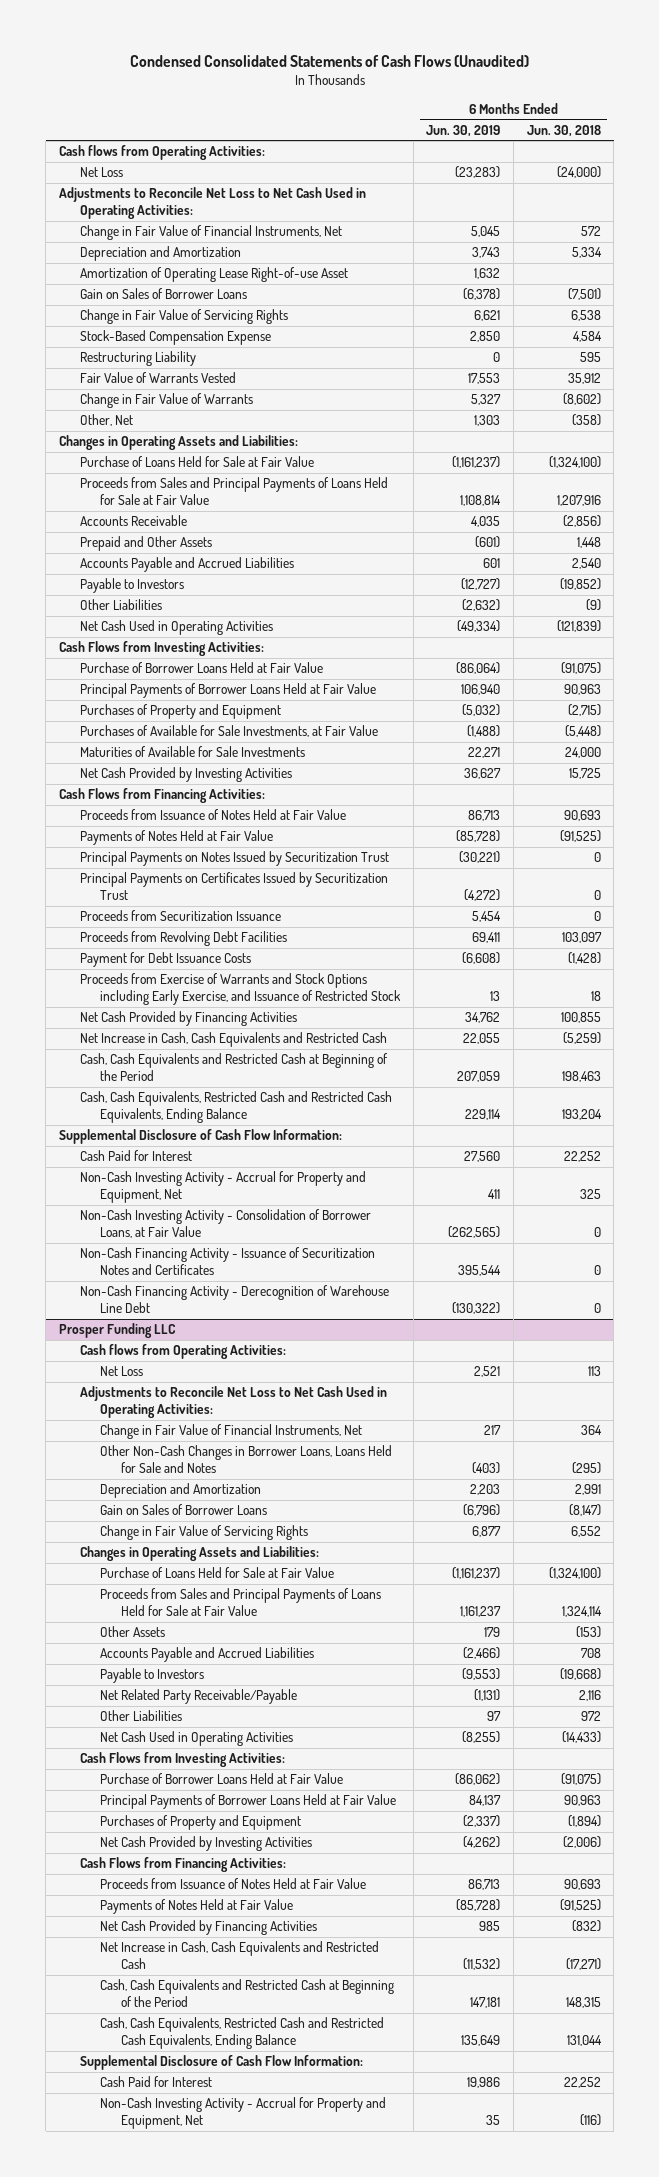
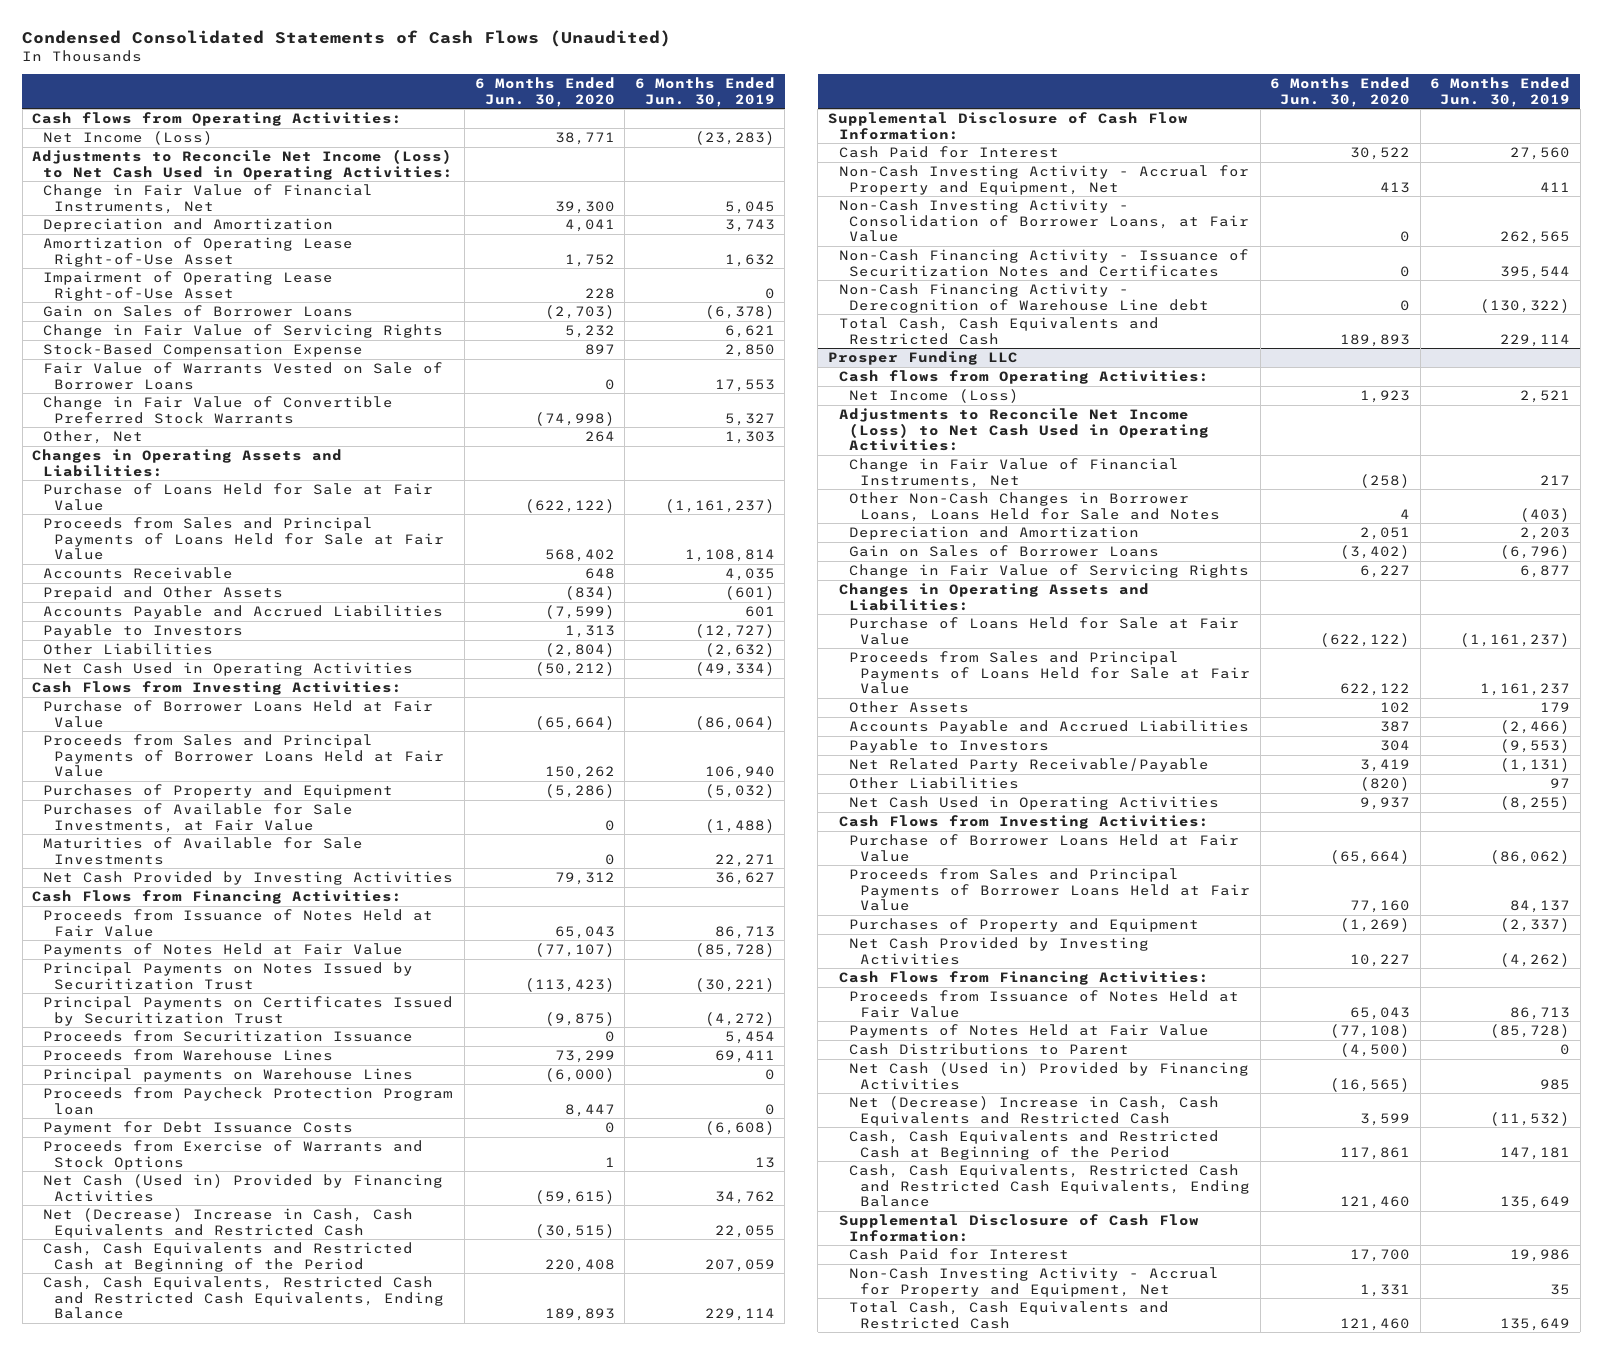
- | 6 Months Ended Jun. 30, 2019 | 6 Months Ended Jun. 30, 2018
+ | 6 Months Ended Jun. 30, 2020 | 6 Months Ended Jun. 30, 2019
- Net Loss | (23,283) | (24,000)
- Adjustments to Reconcile Net Loss to Net Cash Used in Operating Activities:
+ Net Income (Loss) | 38,771 | (23,283)
+ Adjustments to Reconcile Net Income (Loss) to Net Cash Used in Operating Activities:
- Amortization of Operating Lease Right-of-use Asset | 1,632 |
+ Amortization of Operating Lease Right-of-Use Asset | 1,752 | 1,632
+ Impairment of Operating Lease Right-of-Use Asset | 228 | 0
- Restructuring Liability | 0 | 595
- Fair Value of Warrants Vested | 17,553 | 35,912
- Change in Fair Value of Warrants | 5,327 | (8,602)
+ Fair Value of Warrants Vested on Sale of Borrower Loans | 0 | 17,553
+ Change in Fair Value of Convertible Preferred Stock Warrants | (74,998) | 5,327
- Principal Payments of Borrower Loans Held at Fair Value | 106,940 | 90,963
+ Proceeds from Sales and Principal Payments of Borrower Loans Held at Fair Value | 150,262 | 106,940
- Proceeds from Revolving Debt Facilities | 69,411 | 103,097
+ Proceeds from Warehouse Lines | 73,299 | 69,411
+ Principal payments on Warehouse Lines | (6,000) | 0
+ Proceeds from Paycheck Protection Program loan | 8,447 | 0
- Proceeds from Exercise of Warrants and Stock Options including Early Exercise, and Issuance of Restricted Stock | 13 | 18
- Net Cash Provided by Financing Activities | 34,762 | 100,855
- Net Increase in Cash, Cash Equivalents and Restricted Cash | 22,055 | (5,259)
+ Proceeds from Exercise of Warrants and Stock Options | 1 | 13
+ Net Cash (Used in) Provided by Financing Activities | (59,615) | 34,762
+ Net (Decrease) Increase in Cash, Cash Equivalents and Restricted Cash | (30,515) | 22,055
- Non-Cash Investing Activity - Consolidation of Borrower Loans, at Fair Value | (262,565) | 0
+ Non-Cash Investing Activity - Consolidation of Borrower Loans, at Fair Value | 0 | 262,565
- Non-Cash Financing Activity - Derecognition of Warehouse Line Debt | (130,322) | 0
+ Non-Cash Financing Activity - Derecognition of Warehouse Line debt | 0 | (130,322)
+ Total Cash, Cash Equivalents and Restricted Cash | 189,893 | 229,114
@ Prosper Funding LLC
- Net Loss | 2,521 | 113
- Adjustments to Reconcile Net Loss to Net Cash Used in Operating Activities:
+ Net Income (Loss) | 1,923 | 2,521
+ Adjustments to Reconcile Net Income (Loss) to Net Cash Used in Operating Activities:
- Principal Payments of Borrower Loans Held at Fair Value | 84,137 | 90,963
+ Proceeds from Sales and Principal Payments of Borrower Loans Held at Fair Value | 77,160 | 84,137
- Net Cash Provided by Financing Activities | 985 | (832)
- Net Increase in Cash, Cash Equivalents and Restricted Cash | (11,532) | (17,271)
+ Cash Distributions to Parent | (4,500) | 0
+ Net Cash (Used in) Provided by Financing Activities | (16,565) | 985
+ Net (Decrease) Increase in Cash, Cash Equivalents and Restricted Cash | 3,599 | (11,532)
+ Total Cash, Cash Equivalents and Restricted Cash | 121,460 | 135,649

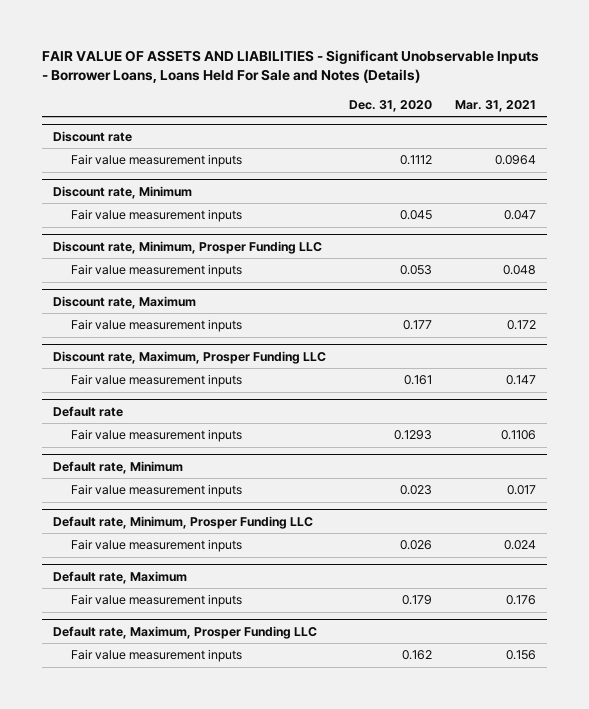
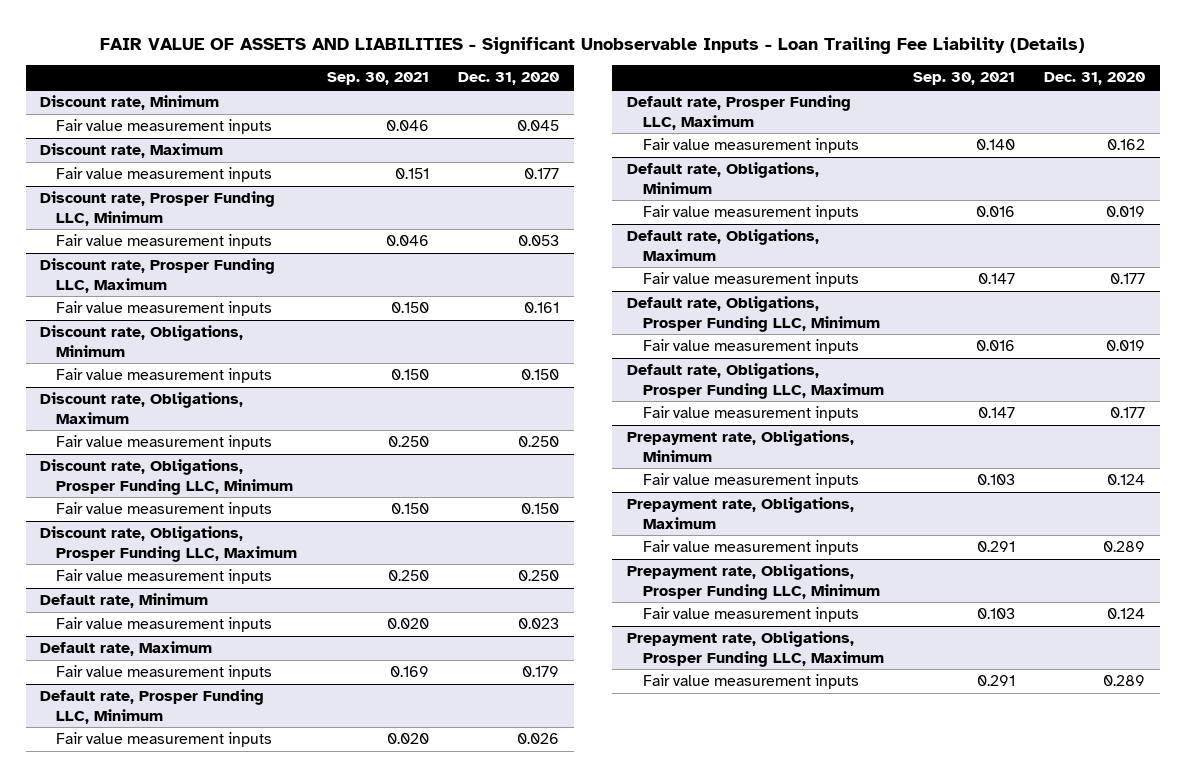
- FAIR VALUE OF ASSETS AND LIABILITIES - Significant Unobservable Inputs - Borrower Loans, Loans Held For Sale and Notes (Details)
+ FAIR VALUE OF ASSETS AND LIABILITIES - Significant Unobservable Inputs - Loan Trailing Fee Liability (Details)
- | Dec. 31, 2020 | Mar. 31, 2021
+ | Sep. 30, 2021 | Dec. 31, 2020
- Discount rate
- Fair value measurement inputs | 0.1112 | 0.0964
- Discount rate, Minimum, Prosper Funding LLC
- Fair value measurement inputs | 0.053 | 0.048
- Discount rate, Maximum, Prosper Funding LLC
+ Discount rate, Prosper Funding LLC, Minimum
+ Fair value measurement inputs | 0.046 | 0.053
+ Discount rate, Prosper Funding LLC, Maximum
- Default rate
- Fair value measurement inputs | 0.1293 | 0.1106
+ Discount rate, Obligations, Minimum
+ Fair value measurement inputs | 0.150 | 0.150
+ Discount rate, Obligations, Maximum
+ Fair value measurement inputs | 0.250 | 0.250
+ Discount rate, Obligations, Prosper Funding LLC, Minimum
+ Fair value measurement inputs | 0.150 | 0.150
+ Discount rate, Obligations, Prosper Funding LLC, Maximum
+ Fair value measurement inputs | 0.250 | 0.250
- Default rate, Minimum, Prosper Funding LLC
- Fair value measurement inputs | 0.026 | 0.024
- Default rate, Maximum, Prosper Funding LLC
+ Default rate, Prosper Funding LLC, Minimum
+ Fair value measurement inputs | 0.020 | 0.026
+ Default rate, Prosper Funding LLC, Maximum
+ Default rate, Obligations, Minimum
+ Fair value measurement inputs | 0.016 | 0.019
+ Default rate, Obligations, Maximum
+ Fair value measurement inputs | 0.147 | 0.177
+ Default rate, Obligations, Prosper Funding LLC, Minimum
+ Fair value measurement inputs | 0.016 | 0.019
+ Default rate, Obligations, Prosper Funding LLC, Maximum
+ Fair value measurement inputs | 0.147 | 0.177
+ Prepayment rate, Obligations, Minimum
+ Fair value measurement inputs | 0.103 | 0.124
+ Prepayment rate, Obligations, Maximum
+ Fair value measurement inputs | 0.291 | 0.289
+ Prepayment rate, Obligations, Prosper Funding LLC, Minimum
+ Fair value measurement inputs | 0.103 | 0.124
+ Prepayment rate, Obligations, Prosper Funding LLC, Maximum
+ Fair value measurement inputs | 0.291 | 0.289

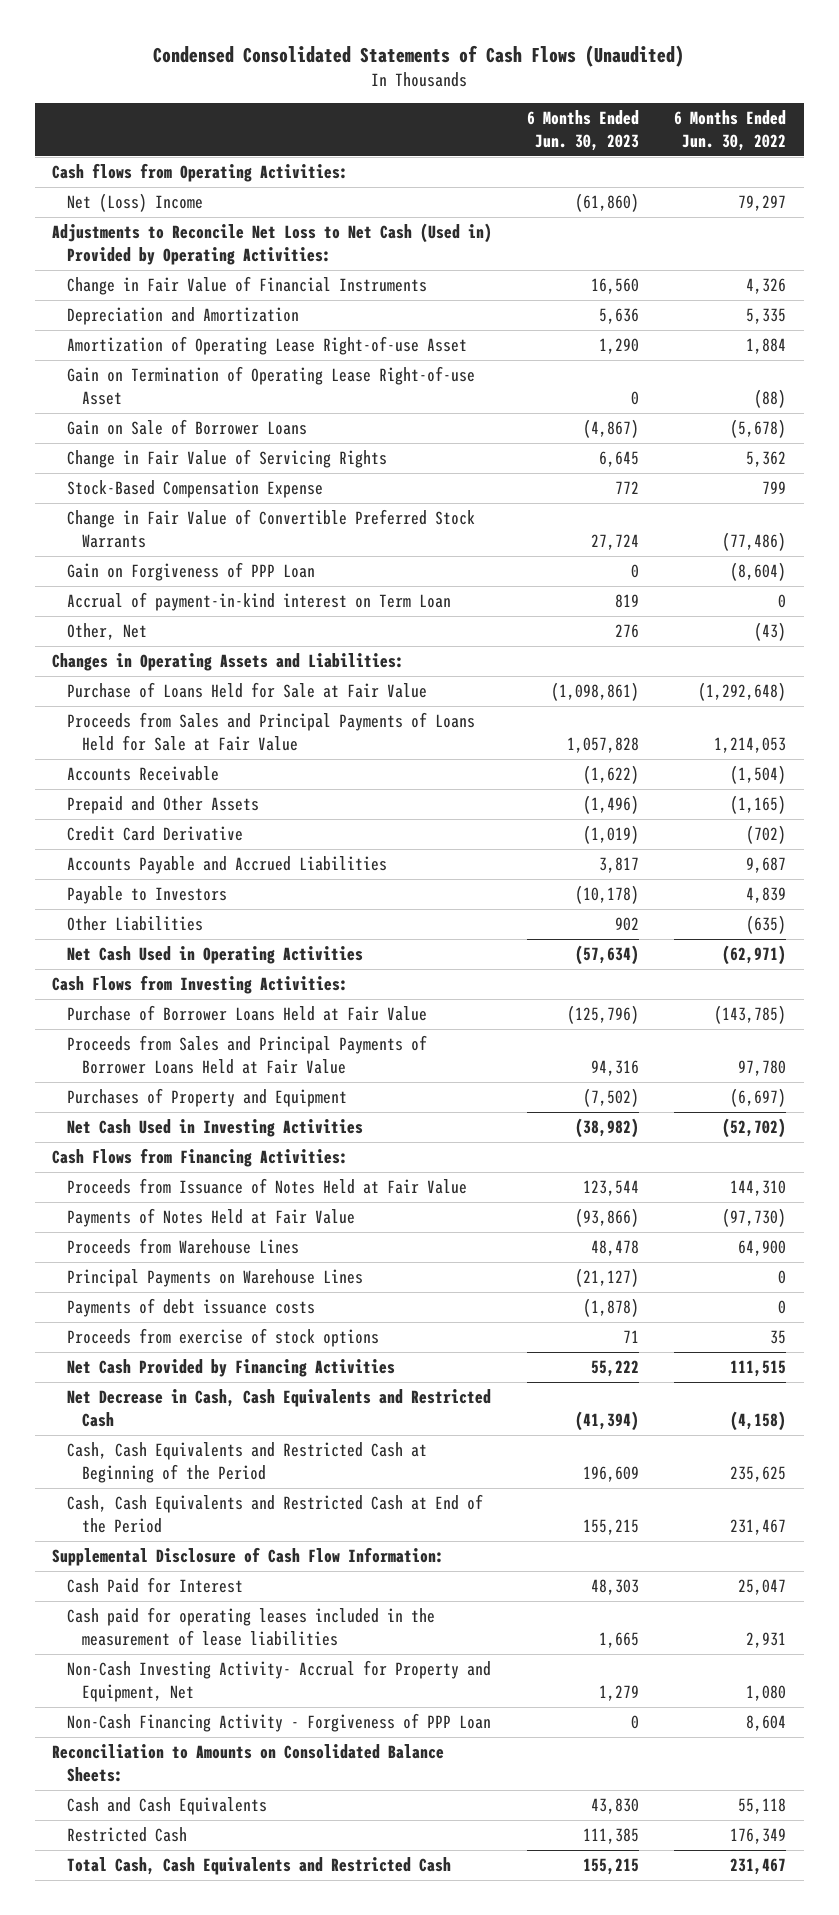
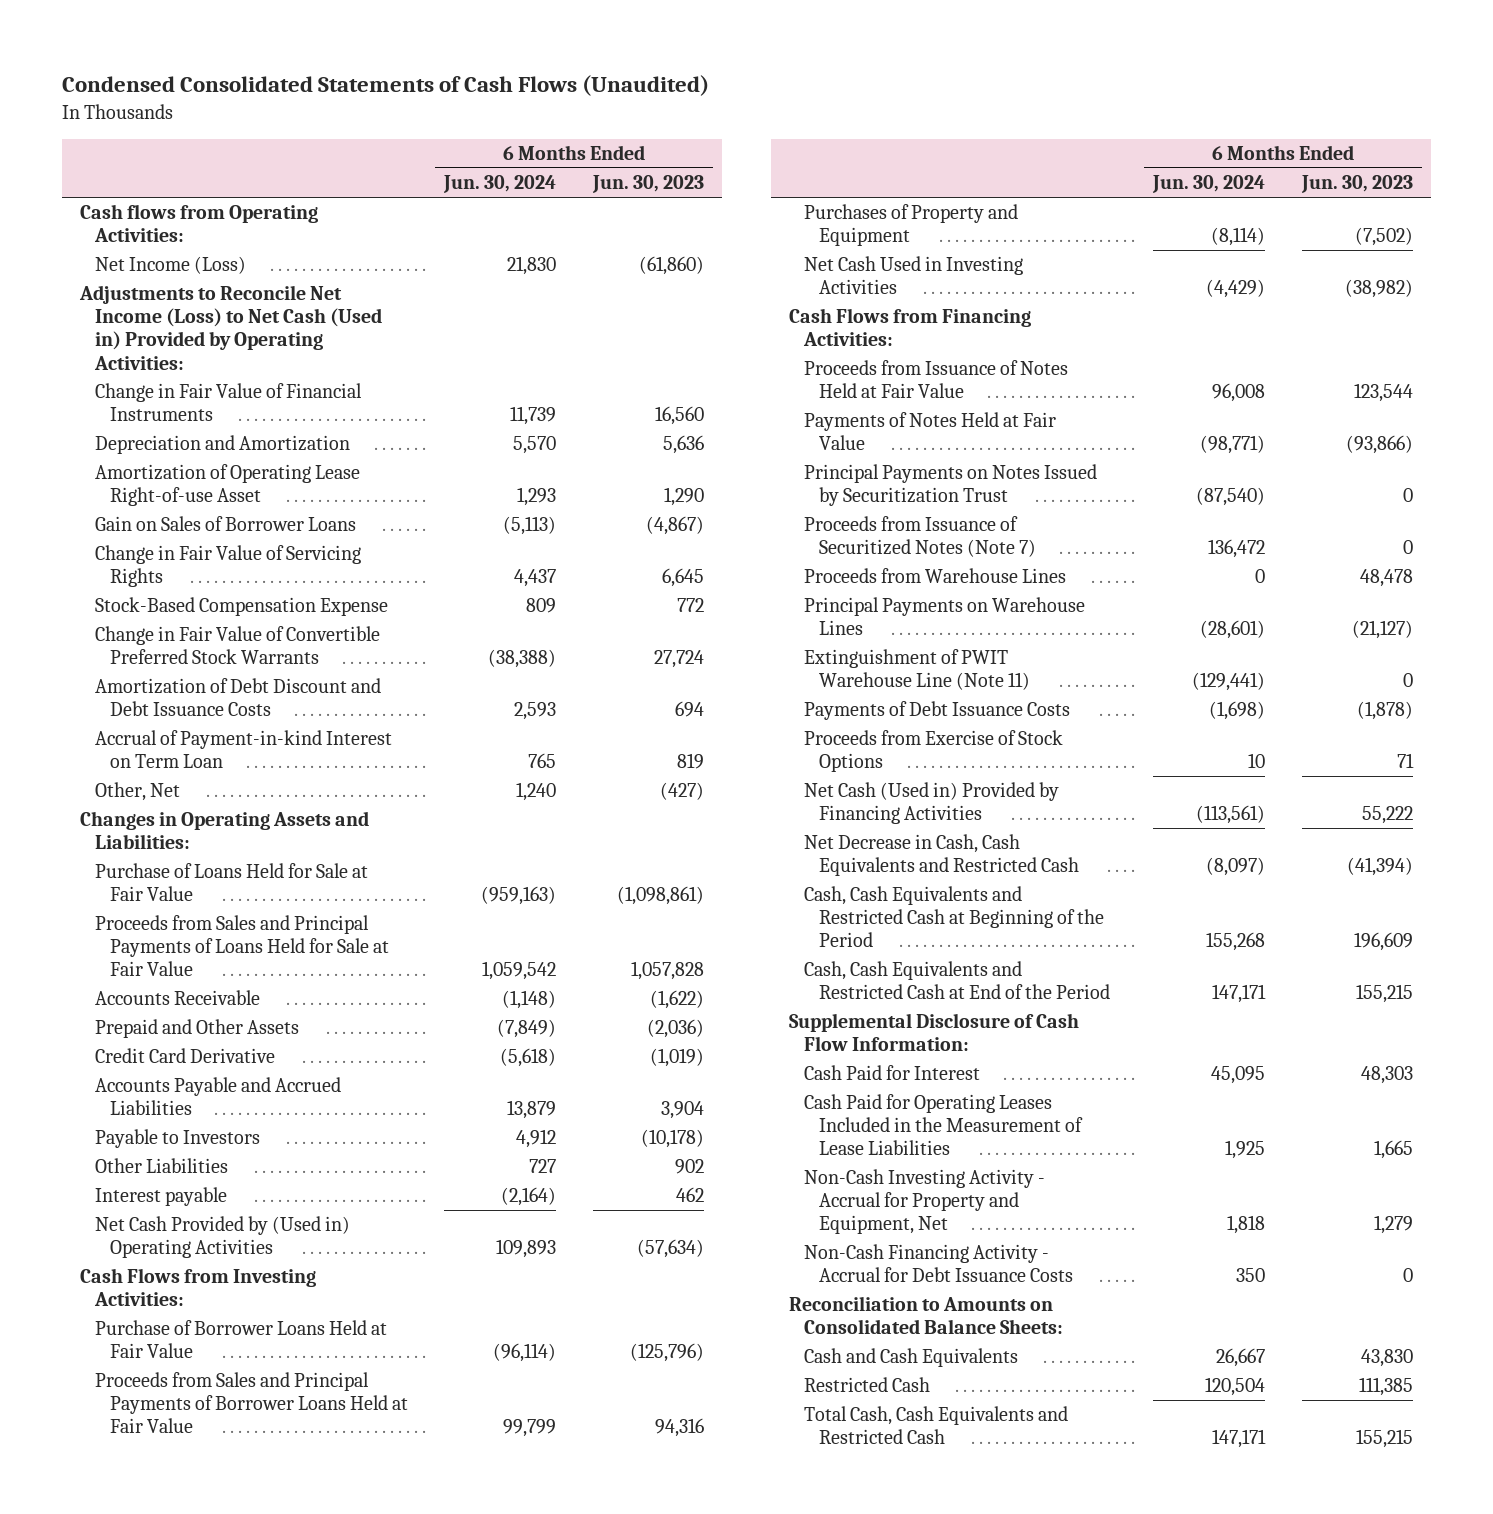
- | 6 Months Ended Jun. 30, 2023 | 6 Months Ended Jun. 30, 2022
+ | 6 Months Ended Jun. 30, 2024 | 6 Months Ended Jun. 30, 2023
- Net (Loss) Income | (61,860) | 79,297
- Adjustments to Reconcile Net Loss to Net Cash (Used in) Provided by Operating Activities:
+ Net Income (Loss) | 21,830 | (61,860)
+ Adjustments to Reconcile Net Income (Loss) to Net Cash (Used in) Provided by Operating Activities:
- Gain on Termination of Operating Lease Right-of-use Asset | 0 | (88)
- Gain on Sale of Borrower Loans | (4,867) | (5,678)
+ Gain on Sales of Borrower Loans | (5,113) | (4,867)
- Gain on Forgiveness of PPP Loan | 0 | (8,604)
- Accrual of payment-in-kind interest on Term Loan | 819 | 0
- Other, Net | 276 | (43)
+ Amortization of Debt Discount and Debt Issuance Costs | 2,593 | 694
+ Accrual of Payment-in-kind Interest on Term Loan | 765 | 819
+ Other, Net | 1,240 | (427)
- Prepaid and Other Assets | (1,496) | (1,165)
+ Prepaid and Other Assets | (7,849) | (2,036)
- Accounts Payable and Accrued Liabilities | 3,817 | 9,687
+ Accounts Payable and Accrued Liabilities | 13,879 | 3,904
- Net Cash Used in Operating Activities | (57,634) | (62,971)
+ Interest payable | (2,164) | 462
+ Net Cash Provided by (Used in) Operating Activities | 109,893 | (57,634)
+ Principal Payments on Notes Issued by Securitization Trust | (87,540) | 0
+ Proceeds from Issuance of Securitized Notes (Note 7) | 136,472 | 0
- Payments of debt issuance costs | (1,878) | 0
- Proceeds from exercise of stock options | 71 | 35
- Net Cash Provided by Financing Activities | 55,222 | 111,515
+ Extinguishment of PWIT Warehouse Line (Note 11) | (129,441) | 0
+ Payments of Debt Issuance Costs | (1,698) | (1,878)
+ Proceeds from Exercise of Stock Options | 10 | 71
+ Net Cash (Used in) Provided by Financing Activities | (113,561) | 55,222
- Cash paid for operating leases included in the measurement of lease liabilities | 1,665 | 2,931
- Non-Cash Investing Activity- Accrual for Property and Equipment, Net | 1,279 | 1,080
- Non-Cash Financing Activity - Forgiveness of PPP Loan | 0 | 8,604
+ Cash Paid for Operating Leases Included in the Measurement of Lease Liabilities | 1,925 | 1,665
+ Non-Cash Investing Activity - Accrual for Property and Equipment, Net | 1,818 | 1,279
+ Non-Cash Financing Activity - Accrual for Debt Issuance Costs | 350 | 0

